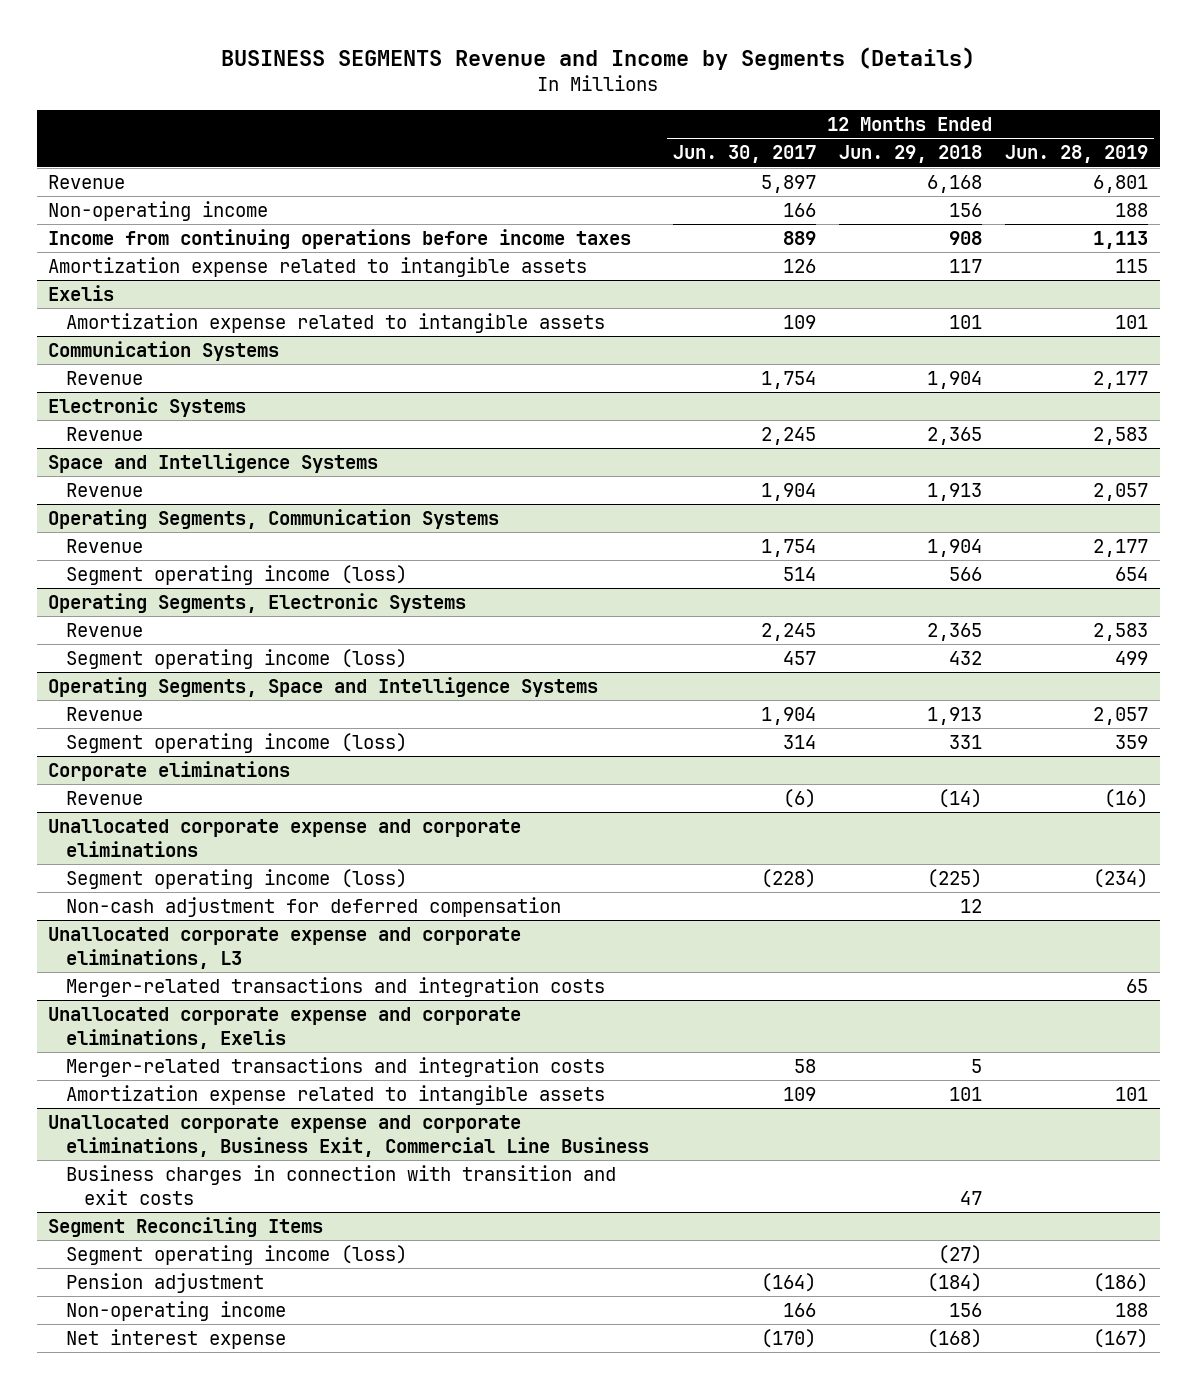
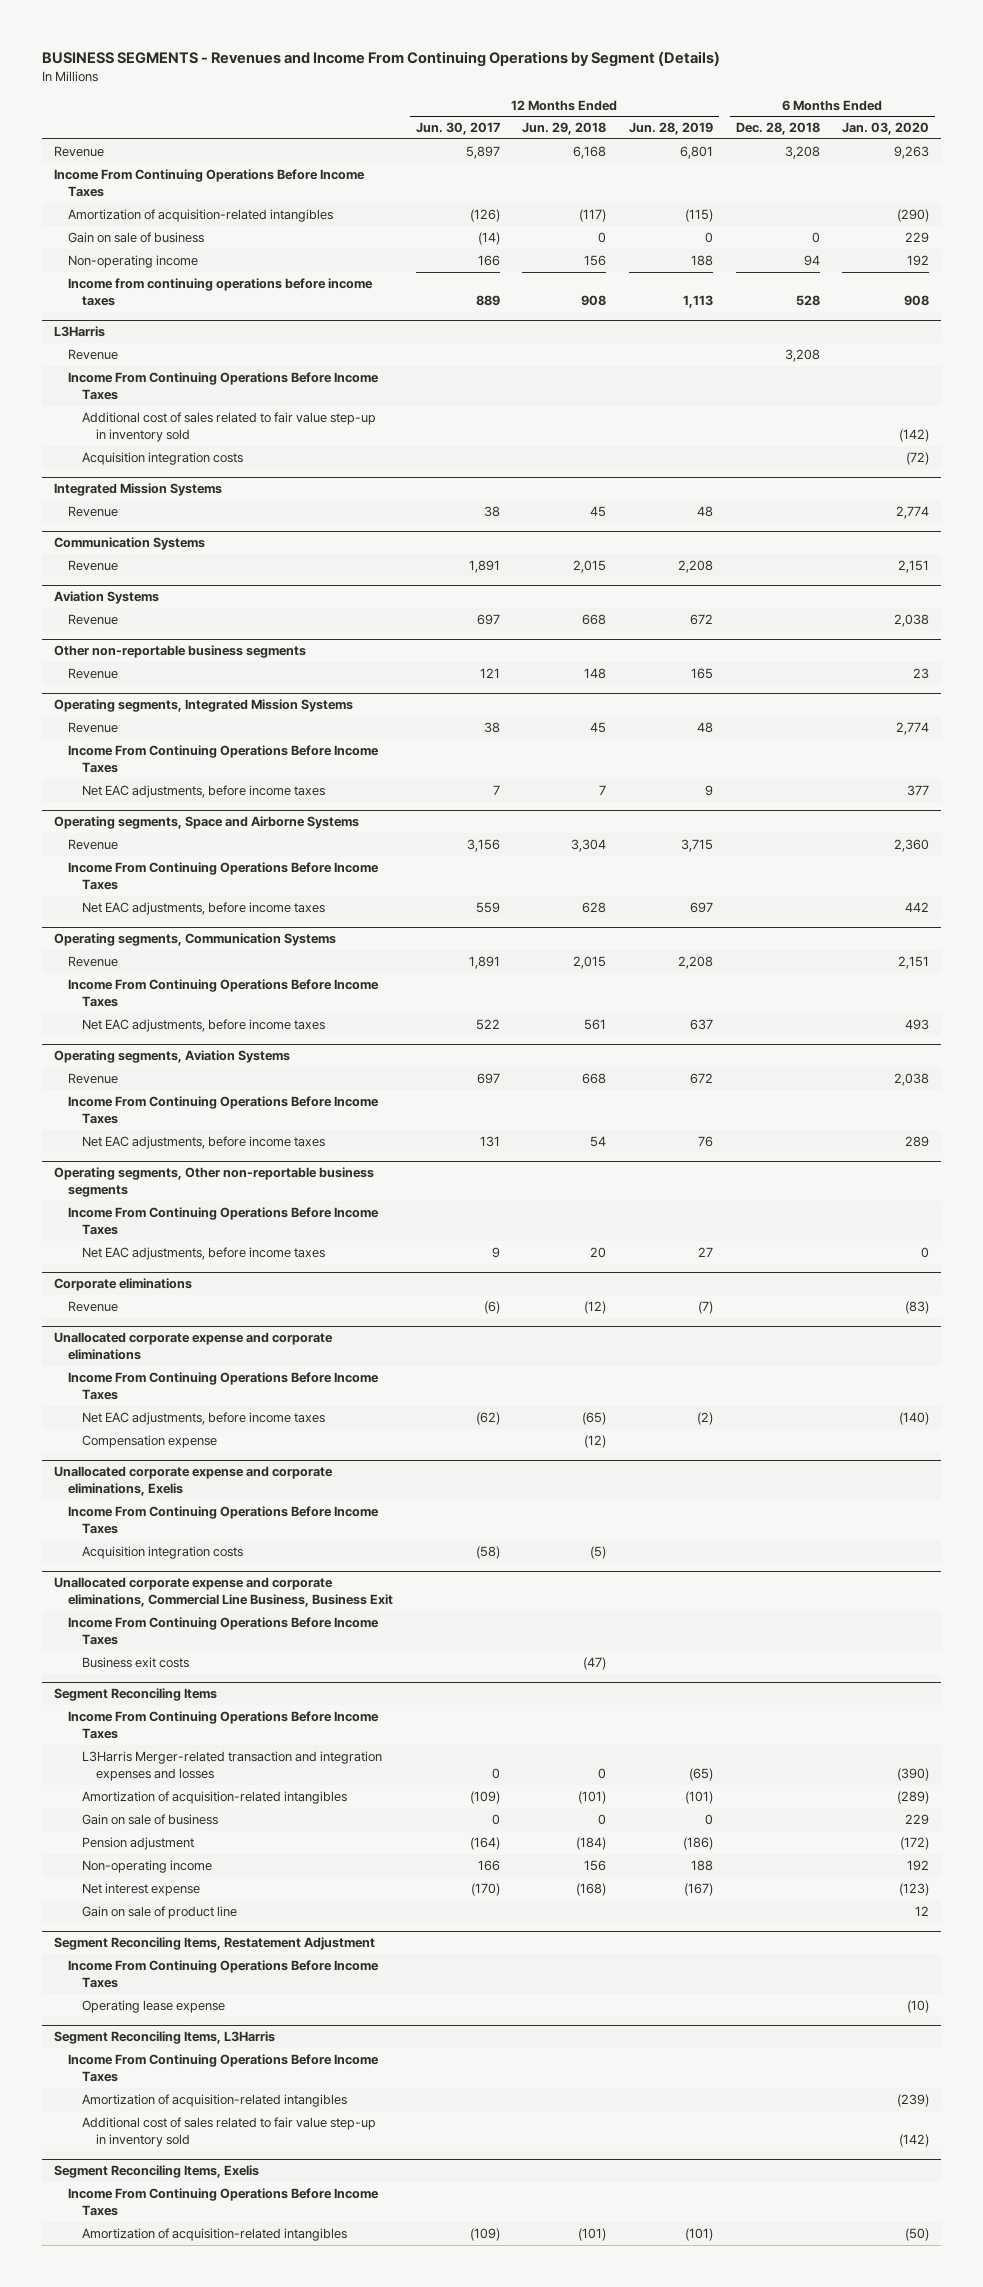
- BUSINESS SEGMENTS Revenue and Income by Segments (Details)
+ BUSINESS SEGMENTS - Revenues and Income From Continuing Operations by Segment (Details)
- | 12 Months Ended Jun. 30, 2017 | 12 Months Ended Jun. 29, 2018 | 12 Months Ended Jun. 28, 2019
+ | 12 Months Ended Jun. 30, 2017 | 12 Months Ended Jun. 29, 2018 | 12 Months Ended Jun. 28, 2019 | 6 Months Ended Dec. 28, 2018 | 6 Months Ended Jan. 03, 2020
+ Income From Continuing Operations Before Income Taxes
+ Amortization of acquisition-related intangibles | (126) | (117) | (115) | | (290)
+ Gain on sale of business | (14) | 0 | 0 | 0 | 229
- Amortization expense related to intangible assets | 126 | 117 | 115
- Exelis
- Amortization expense related to intangible assets | 109 | 101 | 101
+ L3Harris
+ Revenue | | | | 3,208 |
+ Income From Continuing Operations Before Income Taxes
+ Additional cost of sales related to fair value step-up in inventory sold | | | | | (142)
+ Acquisition integration costs | | | | | (72)
+ Integrated Mission Systems
+ Revenue | 38 | 45 | 48 | | 2,774
@ Communication Systems
- Revenue | 1,754 | 1,904 | 2,177
- Electronic Systems
- Revenue | 2,245 | 2,365 | 2,583
- Space and Intelligence Systems
- Revenue | 1,904 | 1,913 | 2,057
- Operating Segments, Communication Systems
- Revenue | 1,754 | 1,904 | 2,177
- Segment operating income (loss) | 514 | 566 | 654
- Operating Segments, Electronic Systems
- Revenue | 2,245 | 2,365 | 2,583
- Segment operating income (loss) | 457 | 432 | 499
- Operating Segments, Space and Intelligence Systems
- Revenue | 1,904 | 1,913 | 2,057
- Segment operating income (loss) | 314 | 331 | 359
@ Communication Systems
+ Revenue | 1,891 | 2,015 | 2,208 | | 2,151
+ Aviation Systems
+ Revenue | 697 | 668 | 672 | | 2,038
+ Other non-reportable business segments
+ Revenue | 121 | 148 | 165 | | 23
+ Operating segments, Integrated Mission Systems
+ Revenue | 38 | 45 | 48 | | 2,774
+ Income From Continuing Operations Before Income Taxes
+ Net EAC adjustments, before income taxes | 7 | 7 | 9 | | 377
+ Operating segments, Space and Airborne Systems
+ Revenue | 3,156 | 3,304 | 3,715 | | 2,360
+ Income From Continuing Operations Before Income Taxes
+ Net EAC adjustments, before income taxes | 559 | 628 | 697 | | 442
+ Operating segments, Communication Systems
+ Revenue | 1,891 | 2,015 | 2,208 | | 2,151
+ Income From Continuing Operations Before Income Taxes
+ Net EAC adjustments, before income taxes | 522 | 561 | 637 | | 493
+ Operating segments, Aviation Systems
+ Revenue | 697 | 668 | 672 | | 2,038
+ Income From Continuing Operations Before Income Taxes
+ Net EAC adjustments, before income taxes | 131 | 54 | 76 | | 289
+ Operating segments, Other non-reportable business segments
+ Income From Continuing Operations Before Income Taxes
+ Net EAC adjustments, before income taxes | 9 | 20 | 27 | | 0
@ Corporate eliminations
- Revenue | (6) | (14) | (16)
+ Revenue | (6) | (12) | (7) | | (83)
@ Unallocated corporate expense and corporate eliminations
- Segment operating income (loss) | (228) | (225) | (234)
- Non-cash adjustment for deferred compensation | | 12 |
- Unallocated corporate expense and corporate eliminations, L3
- Merger-related transactions and integration costs | | | 65
@ Unallocated corporate expense and corporate eliminations
+ Income From Continuing Operations Before Income Taxes
+ Net EAC adjustments, before income taxes | (62) | (65) | (2) | | (140)
+ Compensation expense | | (12) | | |
@ Unallocated corporate expense and corporate eliminations, Exelis
- Merger-related transactions and integration costs | 58 | 5 |
- Amortization expense related to intangible assets | 109 | 101 | 101
- Unallocated corporate expense and corporate eliminations, Business Exit, Commercial Line Business
- Business charges in connection with transition and exit costs | | 47 |
@ Unallocated corporate expense and corporate eliminations, Exelis
+ Income From Continuing Operations Before Income Taxes
+ Acquisition integration costs | (58) | (5) | | |
+ Unallocated corporate expense and corporate eliminations, Commercial Line Business, Business Exit
+ Income From Continuing Operations Before Income Taxes
+ Business exit costs | | (47) | | |
@ Segment Reconciling Items
- Segment operating income (loss) | | (27) |
+ Income From Continuing Operations Before Income Taxes
+ L3Harris Merger-related transaction and integration expenses and losses | 0 | 0 | (65) | | (390)
+ Amortization of acquisition-related intangibles | (109) | (101) | (101) | | (289)
+ Gain on sale of business | 0 | 0 | 0 | | 229
+ Gain on sale of product line | | | | | 12
+ Segment Reconciling Items, Restatement Adjustment
+ Income From Continuing Operations Before Income Taxes
+ Operating lease expense | | | | | (10)
+ Segment Reconciling Items, L3Harris
+ Income From Continuing Operations Before Income Taxes
+ Amortization of acquisition-related intangibles | | | | | (239)
+ Additional cost of sales related to fair value step-up in inventory sold | | | | | (142)
+ Segment Reconciling Items, Exelis
+ Income From Continuing Operations Before Income Taxes
+ Amortization of acquisition-related intangibles | (109) | (101) | (101) | | (50)

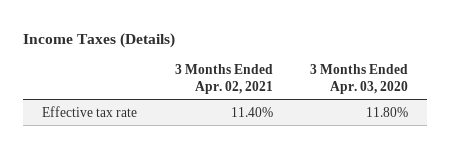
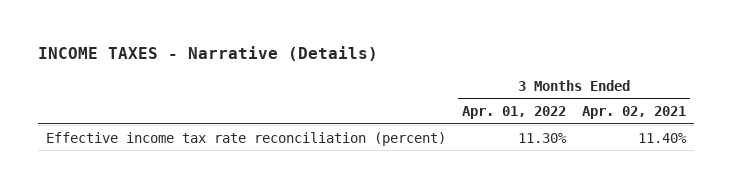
- Income Taxes (Details)
+ INCOME TAXES - Narrative (Details)
- | 3 Months Ended Apr. 02, 2021 | 3 Months Ended Apr. 03, 2020
+ | 3 Months Ended Apr. 01, 2022 | 3 Months Ended Apr. 02, 2021
- Effective tax rate | 11.40% | 11.80%
+ Effective income tax rate reconciliation (percent) | 11.30% | 11.40%

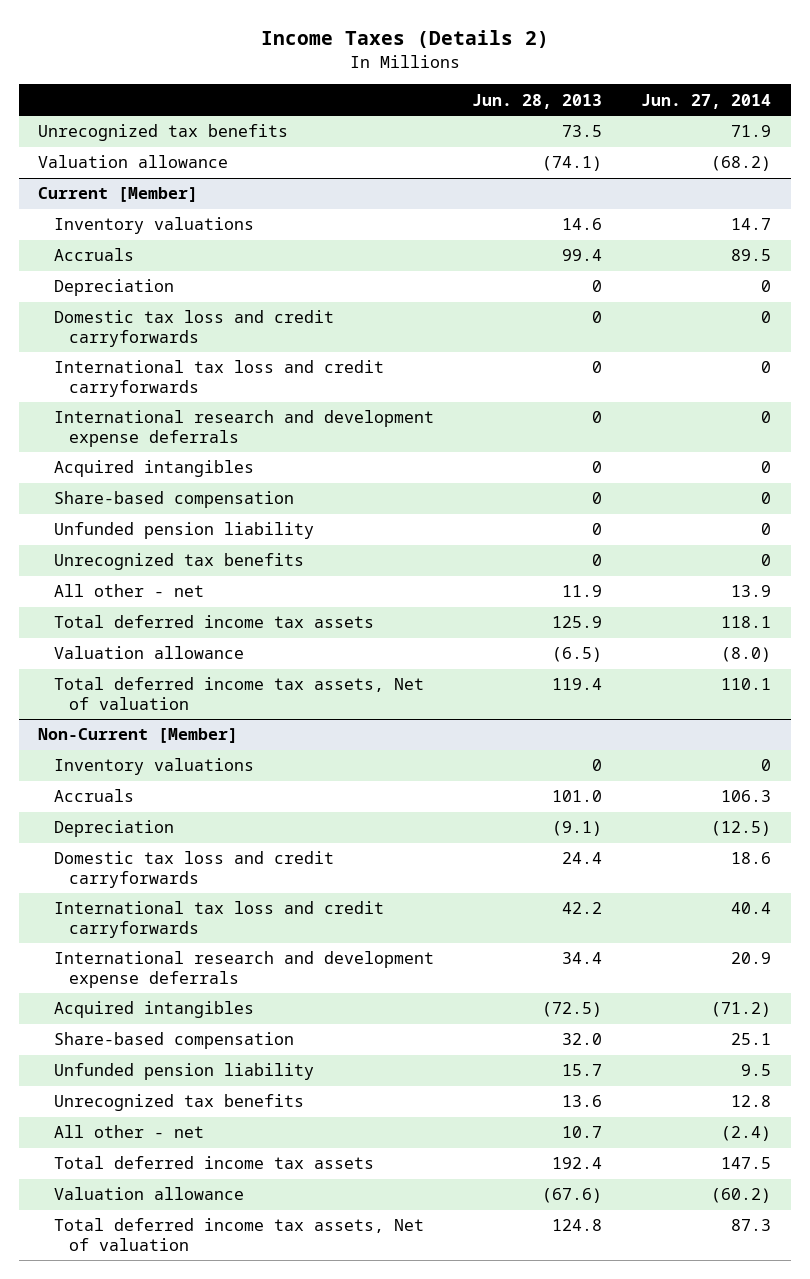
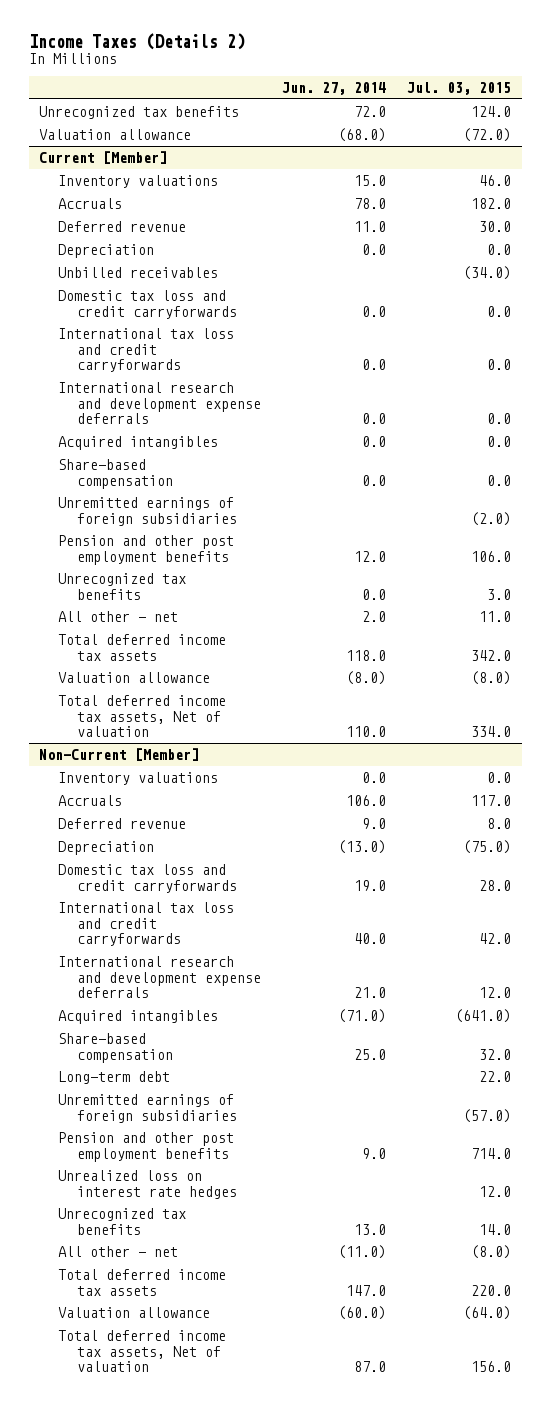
- | Jun. 28, 2013 | Jun. 27, 2014
+ | Jun. 27, 2014 | Jul. 03, 2015
- Unrecognized tax benefits | 73.5 | 71.9
- Valuation allowance | (74.1) | (68.2)
+ Unrecognized tax benefits | 72.0 | 124.0
+ Valuation allowance | (68.0) | (72.0)
@ Current [Member]
- Inventory valuations | 14.6 | 14.7
- Accruals | 99.4 | 89.5
- Depreciation | 0 | 0
- Domestic tax loss and credit carryforwards | 0 | 0
- International tax loss and credit carryforwards | 0 | 0
- International research and development expense deferrals | 0 | 0
- Acquired intangibles | 0 | 0
- Share-based compensation | 0 | 0
- Unfunded pension liability | 0 | 0
- Unrecognized tax benefits | 0 | 0
- All other - net | 11.9 | 13.9
- Total deferred income tax assets | 125.9 | 118.1
+ Inventory valuations | 15.0 | 46.0
+ Accruals | 78.0 | 182.0
+ Deferred revenue | 11.0 | 30.0
+ Depreciation | 0.0 | 0.0
+ Unbilled receivables | | (34.0)
+ Domestic tax loss and credit carryforwards | 0.0 | 0.0
+ International tax loss and credit carryforwards | 0.0 | 0.0
+ International research and development expense deferrals | 0.0 | 0.0
+ Acquired intangibles | 0.0 | 0.0
+ Share-based compensation | 0.0 | 0.0
+ Unremitted earnings of foreign subsidiaries | | (2.0)
+ Pension and other post employment benefits | 12.0 | 106.0
+ Unrecognized tax benefits | 0.0 | 3.0
+ All other - net | 2.0 | 11.0
+ Total deferred income tax assets | 118.0 | 342.0
- Total deferred income tax assets, Net of valuation | 119.4 | 110.1
+ Total deferred income tax assets, Net of valuation | 110.0 | 334.0
@ Non-Current [Member]
- Inventory valuations | 0 | 0
- Accruals | 101.0 | 106.3
- Depreciation | (9.1) | (12.5)
- Domestic tax loss and credit carryforwards | 24.4 | 18.6
- International tax loss and credit carryforwards | 42.2 | 40.4
- International research and development expense deferrals | 34.4 | 20.9
- Acquired intangibles | (72.5) | (71.2)
- Share-based compensation | 32.0 | 25.1
- Unfunded pension liability | 15.7 | 9.5
- Unrecognized tax benefits | 13.6 | 12.8
- All other - net | 10.7 | (2.4)
- Total deferred income tax assets | 192.4 | 147.5
- Valuation allowance | (67.6) | (60.2)
- Total deferred income tax assets, Net of valuation | 124.8 | 87.3
+ Inventory valuations | 0.0 | 0.0
+ Accruals | 106.0 | 117.0
+ Deferred revenue | 9.0 | 8.0
+ Depreciation | (13.0) | (75.0)
+ Domestic tax loss and credit carryforwards | 19.0 | 28.0
+ International tax loss and credit carryforwards | 40.0 | 42.0
+ International research and development expense deferrals | 21.0 | 12.0
+ Acquired intangibles | (71.0) | (641.0)
+ Share-based compensation | 25.0 | 32.0
+ Long-term debt | | 22.0
+ Unremitted earnings of foreign subsidiaries | | (57.0)
+ Pension and other post employment benefits | 9.0 | 714.0
+ Unrealized loss on interest rate hedges | | 12.0
+ Unrecognized tax benefits | 13.0 | 14.0
+ All other - net | (11.0) | (8.0)
+ Total deferred income tax assets | 147.0 | 220.0
+ Valuation allowance | (60.0) | (64.0)
+ Total deferred income tax assets, Net of valuation | 87.0 | 156.0

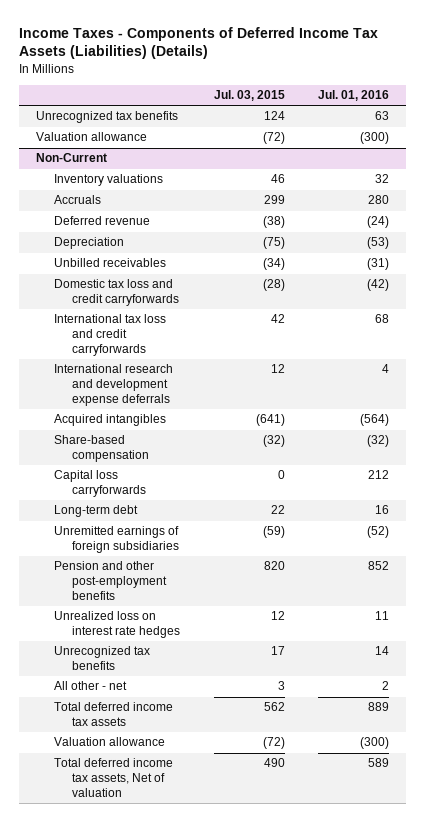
- Income Taxes (Details 2)
+ Income Taxes - Components of Deferred Income Tax Assets (Liabilities) (Details)
- | Jun. 27, 2014 | Jul. 03, 2015
+ | Jul. 03, 2015 | Jul. 01, 2016
- Unrecognized tax benefits | 72.0 | 124.0
- Valuation allowance | (68.0) | (72.0)
- Current [Member]
- Inventory valuations | 15.0 | 46.0
- Accruals | 78.0 | 182.0
- Deferred revenue | 11.0 | 30.0
- Depreciation | 0.0 | 0.0
- Unbilled receivables | | (34.0)
- Domestic tax loss and credit carryforwards | 0.0 | 0.0
- International tax loss and credit carryforwards | 0.0 | 0.0
- International research and development expense deferrals | 0.0 | 0.0
- Acquired intangibles | 0.0 | 0.0
- Share-based compensation | 0.0 | 0.0
- Unremitted earnings of foreign subsidiaries | | (2.0)
- Pension and other post employment benefits | 12.0 | 106.0
- Unrecognized tax benefits | 0.0 | 3.0
- All other - net | 2.0 | 11.0
- Total deferred income tax assets | 118.0 | 342.0
- Valuation allowance | (8.0) | (8.0)
- Total deferred income tax assets, Net of valuation | 110.0 | 334.0
- Non-Current [Member]
- Inventory valuations | 0.0 | 0.0
- Accruals | 106.0 | 117.0
- Deferred revenue | 9.0 | 8.0
- Depreciation | (13.0) | (75.0)
- Domestic tax loss and credit carryforwards | 19.0 | 28.0
- International tax loss and credit carryforwards | 40.0 | 42.0
- International research and development expense deferrals | 21.0 | 12.0
- Acquired intangibles | (71.0) | (641.0)
- Share-based compensation | 25.0 | 32.0
- Long-term debt | | 22.0
- Unremitted earnings of foreign subsidiaries | | (57.0)
- Pension and other post employment benefits | 9.0 | 714.0
- Unrealized loss on interest rate hedges | | 12.0
- Unrecognized tax benefits | 13.0 | 14.0
- All other - net | (11.0) | (8.0)
- Total deferred income tax assets | 147.0 | 220.0
- Valuation allowance | (60.0) | (64.0)
- Total deferred income tax assets, Net of valuation | 87.0 | 156.0
+ Unrecognized tax benefits | 124 | 63
+ Valuation allowance | (72) | (300)
+ Non-Current
+ Inventory valuations | 46 | 32
+ Accruals | 299 | 280
+ Deferred revenue | (38) | (24)
+ Depreciation | (75) | (53)
+ Unbilled receivables | (34) | (31)
+ Domestic tax loss and credit carryforwards | (28) | (42)
+ International tax loss and credit carryforwards | 42 | 68
+ International research and development expense deferrals | 12 | 4
+ Acquired intangibles | (641) | (564)
+ Share-based compensation | (32) | (32)
+ Capital loss carryforwards | 0 | 212
+ Long-term debt | 22 | 16
+ Unremitted earnings of foreign subsidiaries | (59) | (52)
+ Pension and other post-employment benefits | 820 | 852
+ Unrealized loss on interest rate hedges | 12 | 11
+ Unrecognized tax benefits | 17 | 14
+ All other - net | 3 | 2
+ Total deferred income tax assets | 562 | 889
+ Valuation allowance | (72) | (300)
+ Total deferred income tax assets, Net of valuation | 490 | 589

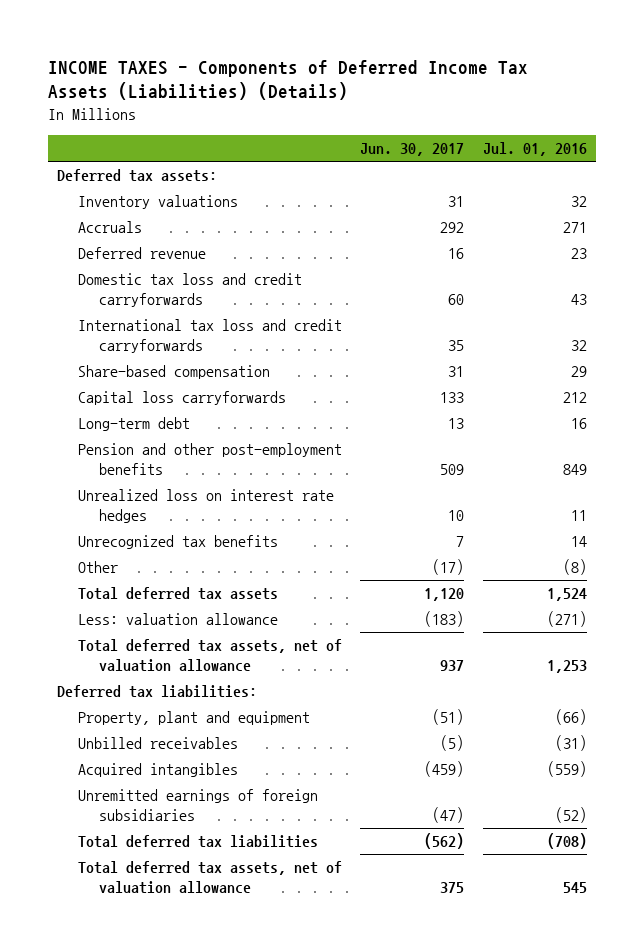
- Income Taxes - Components of Deferred Income Tax Assets (Liabilities) (Details)
+ INCOME TAXES - Components of Deferred Income Tax Assets (Liabilities) (Details)
- | Jul. 03, 2015 | Jul. 01, 2016
+ | Jun. 30, 2017 | Jul. 01, 2016
- Unrecognized tax benefits | 124 | 63
- Valuation allowance | (72) | (300)
- Non-Current
+ Deferred tax assets:
- Accruals | 299 | 280
- Deferred revenue | (38) | (24)
- Depreciation | (75) | (53)
- Unbilled receivables | (34) | (31)
- Domestic tax loss and credit carryforwards | (28) | (42)
- International tax loss and credit carryforwards | 42 | 68
- International research and development expense deferrals | 12 | 4
- Acquired intangibles | (641) | (564)
- Share-based compensation | (32) | (32)
+ Accruals | 292 | 271
+ Deferred revenue | 16 | 23
+ Domestic tax loss and credit carryforwards | 60 | 43
+ International tax loss and credit carryforwards | 35 | 32
+ Share-based compensation | 31 | 29
- Unremitted earnings of foreign subsidiaries | (59) | (52)
- Pension and other post-employment benefits | 820 | 852
+ Pension and other post-employment benefits | 509 | 849
- All other - net | 3 | 2
- Total deferred income tax assets | 562 | 889
- Valuation allowance | (72) | (300)
- Total deferred income tax assets, Net of valuation | 490 | 589
+ Other | (17) | (8)
+ Total deferred tax assets | 1,120 | 1,524
+ Less: valuation allowance | (183) | (271)
+ Total deferred tax assets, net of valuation allowance | 937 | 1,253
+ Deferred tax liabilities:
+ Property, plant and equipment | (51) | (66)
+ Unbilled receivables | (5) | (31)
+ Acquired intangibles | (459) | (559)
+ Unremitted earnings of foreign subsidiaries | (47) | (52)
+ Total deferred tax liabilities | (562) | (708)
+ Total deferred tax assets, net of valuation allowance | 375 | 545

